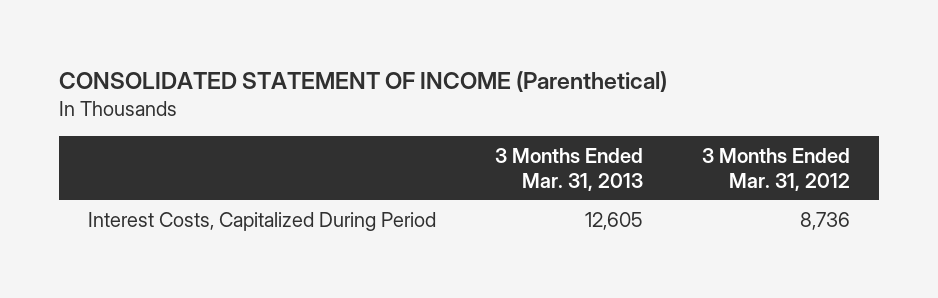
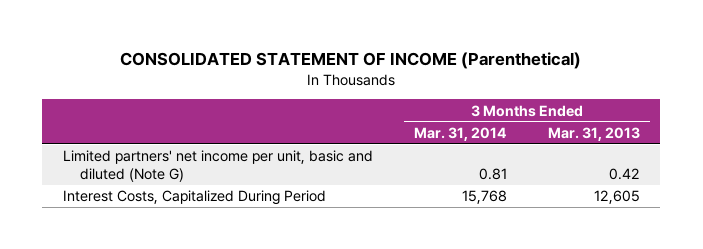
- | 3 Months Ended Mar. 31, 2013 | 3 Months Ended Mar. 31, 2012
+ | 3 Months Ended Mar. 31, 2014 | 3 Months Ended Mar. 31, 2013
+ Limited partners' net income per unit, basic and diluted (Note G) | 0.81 | 0.42

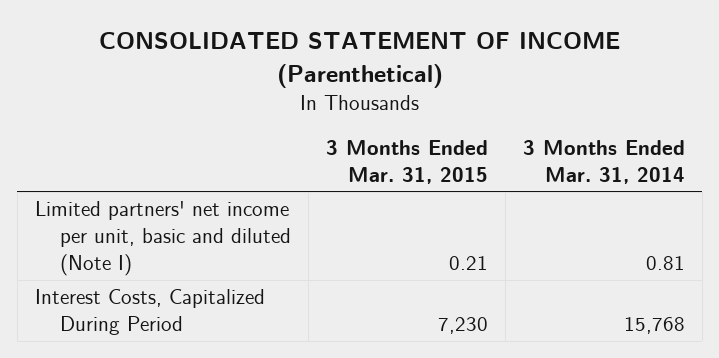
- | 3 Months Ended Mar. 31, 2014 | 3 Months Ended Mar. 31, 2013
+ | 3 Months Ended Mar. 31, 2015 | 3 Months Ended Mar. 31, 2014
- Limited partners' net income per unit, basic and diluted (Note G) | 0.81 | 0.42
+ Limited partners' net income per unit, basic and diluted (Note I) | 0.21 | 0.81

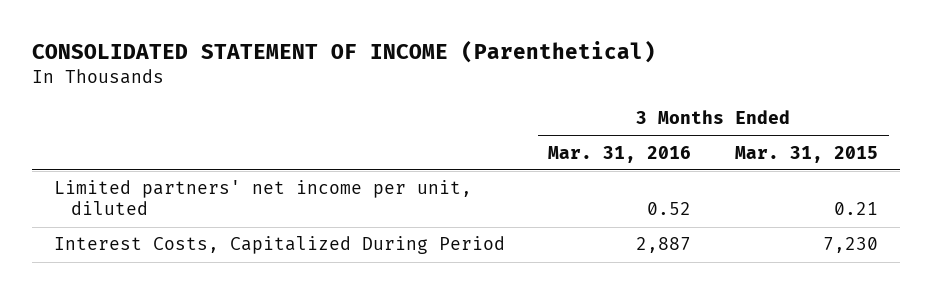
- | 3 Months Ended Mar. 31, 2015 | 3 Months Ended Mar. 31, 2014
+ | 3 Months Ended Mar. 31, 2016 | 3 Months Ended Mar. 31, 2015
- Limited partners' net income per unit, basic and diluted (Note I) | 0.21 | 0.81
+ Limited partners' net income per unit, diluted | 0.52 | 0.21

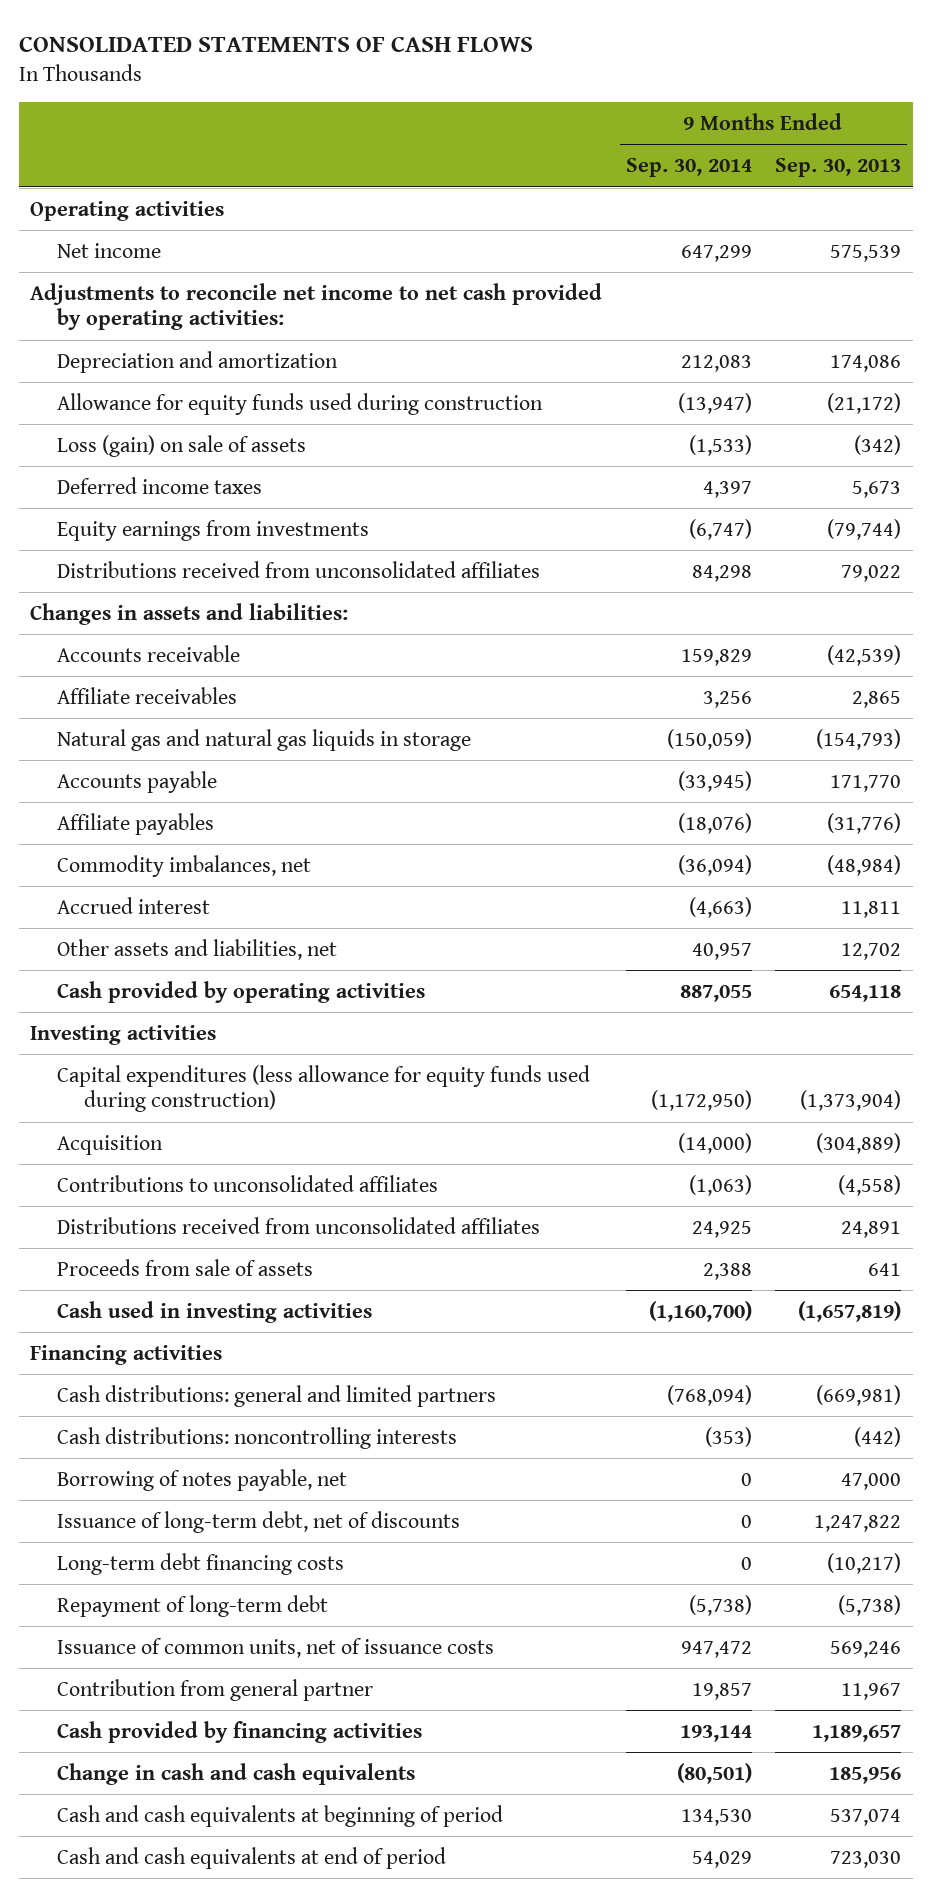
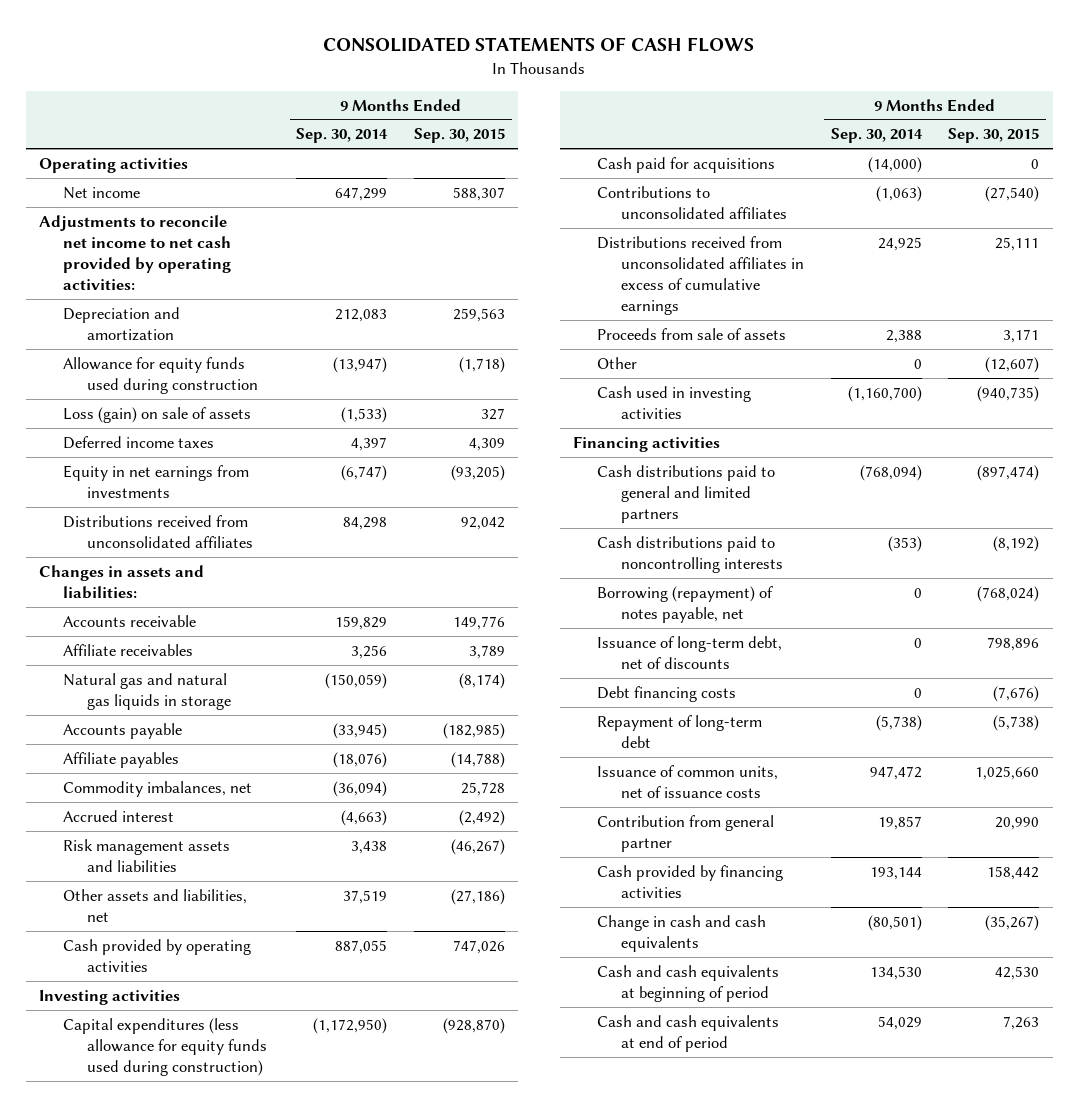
- | 9 Months Ended Sep. 30, 2014 | 9 Months Ended Sep. 30, 2013
+ | 9 Months Ended Sep. 30, 2014 | 9 Months Ended Sep. 30, 2015
- Equity earnings from investments | (6,747) | (79,744)
+ Equity in net earnings from investments | (6,747) | (93,205)
- Other assets and liabilities, net | 40,957 | 12,702
+ Risk management assets and liabilities | 3,438 | (46,267)
+ Other assets and liabilities, net | 37,519 | (27,186)
- Acquisition | (14,000) | (304,889)
+ Cash paid for acquisitions | (14,000) | 0
- Distributions received from unconsolidated affiliates | 24,925 | 24,891
+ Distributions received from unconsolidated affiliates in excess of cumulative earnings | 24,925 | 25,111
+ Other | 0 | (12,607)
- Cash distributions: general and limited partners | (768,094) | (669,981)
- Cash distributions: noncontrolling interests | (353) | (442)
- Borrowing of notes payable, net | 0 | 47,000
+ Cash distributions paid to general and limited partners | (768,094) | (897,474)
+ Cash distributions paid to noncontrolling interests | (353) | (8,192)
+ Borrowing (repayment) of notes payable, net | 0 | (768,024)
- Long-term debt financing costs | 0 | (10,217)
+ Debt financing costs | 0 | (7,676)

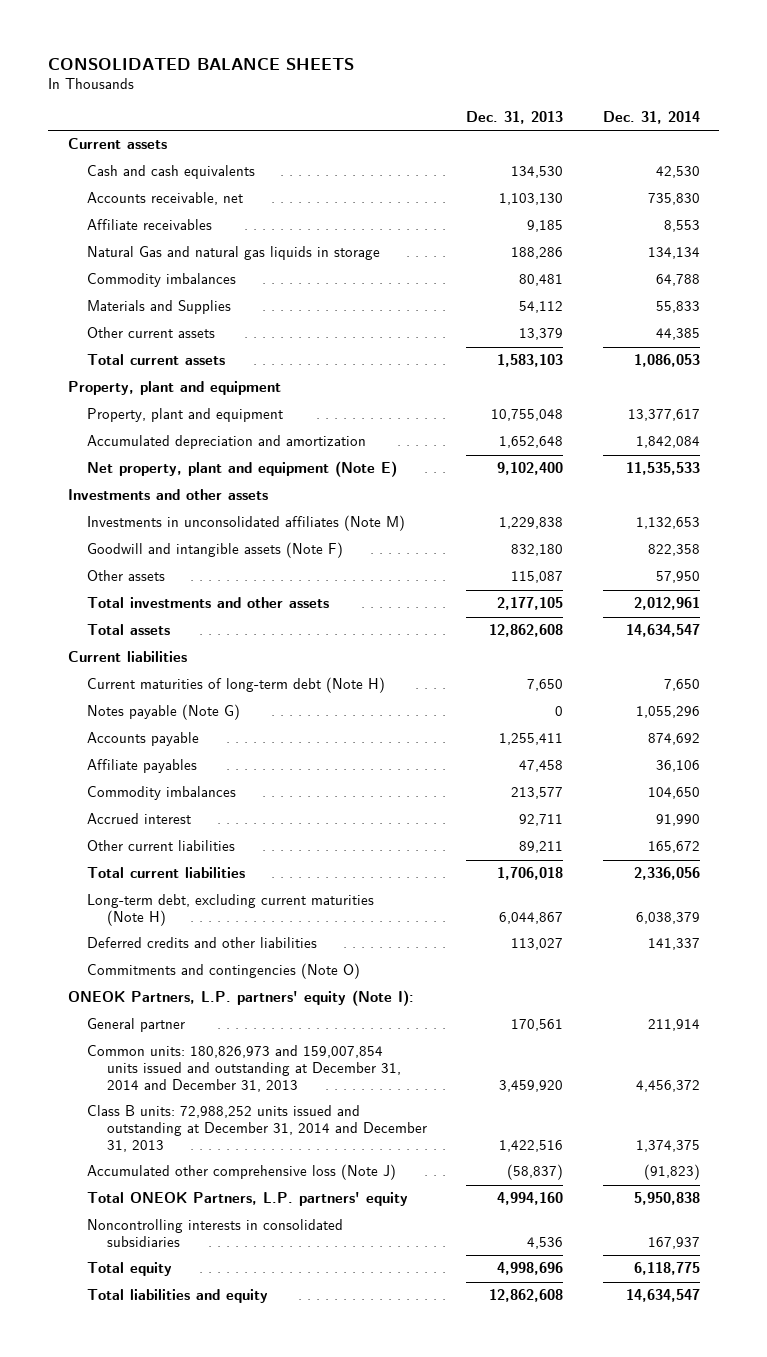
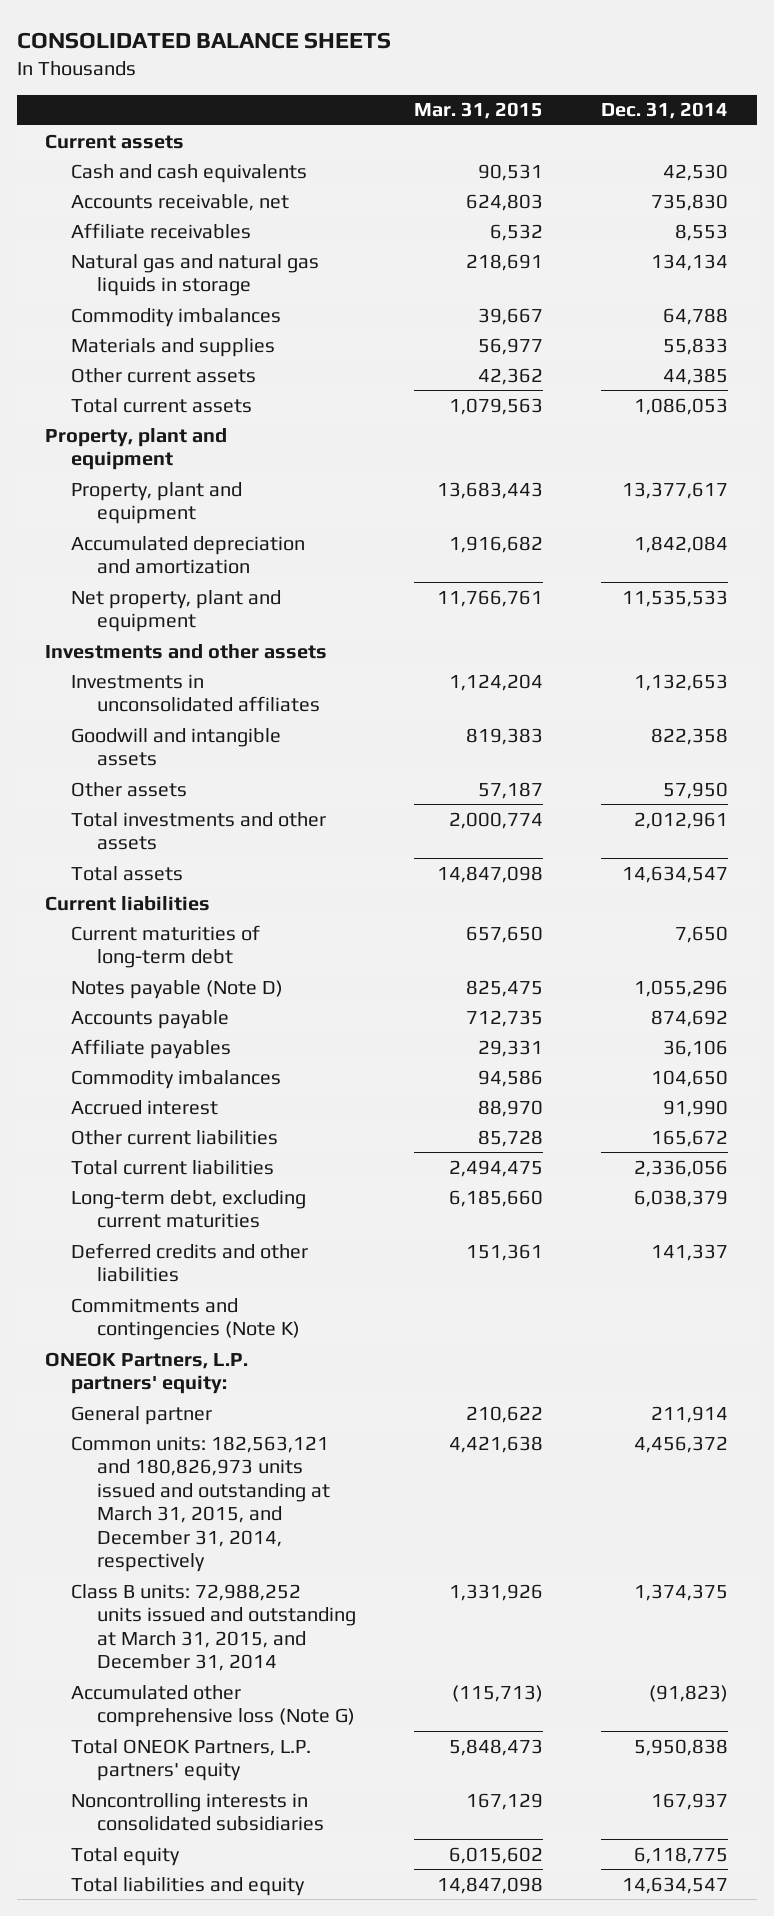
- | Dec. 31, 2013 | Dec. 31, 2014
+ | Mar. 31, 2015 | Dec. 31, 2014
- Natural Gas and natural gas liquids in storage | 188,286 | 134,134
+ Natural gas and natural gas liquids in storage | 218,691 | 134,134
- Materials and Supplies | 54,112 | 55,833
+ Materials and supplies | 56,977 | 55,833
- Net property, plant and equipment (Note E) | 9,102,400 | 11,535,533
+ Net property, plant and equipment | 11,766,761 | 11,535,533
- Investments in unconsolidated affiliates (Note M) | 1,229,838 | 1,132,653
- Goodwill and intangible assets (Note F) | 832,180 | 822,358
+ Investments in unconsolidated affiliates | 1,124,204 | 1,132,653
+ Goodwill and intangible assets | 819,383 | 822,358
- Current maturities of long-term debt (Note H) | 7,650 | 7,650
- Notes payable (Note G) | 0 | 1,055,296
+ Current maturities of long-term debt | 657,650 | 7,650
+ Notes payable (Note D) | 825,475 | 1,055,296
- Long-term debt, excluding current maturities (Note H) | 6,044,867 | 6,038,379
+ Long-term debt, excluding current maturities | 6,185,660 | 6,038,379
- Commitments and contingencies (Note O)
- ONEOK Partners, L.P. partners' equity (Note I):
+ Commitments and contingencies (Note K)
+ ONEOK Partners, L.P. partners' equity:
- Common units: 180,826,973 and 159,007,854 units issued and outstanding at December 31, 2014 and December 31, 2013 | 3,459,920 | 4,456,372
- Class B units: 72,988,252 units issued and outstanding at December 31, 2014 and December 31, 2013 | 1,422,516 | 1,374,375
- Accumulated other comprehensive loss (Note J) | (58,837) | (91,823)
+ Common units: 182,563,121 and 180,826,973 units issued and outstanding at March 31, 2015, and December 31, 2014, respectively | 4,421,638 | 4,456,372
+ Class B units: 72,988,252 units issued and outstanding at March 31, 2015, and December 31, 2014 | 1,331,926 | 1,374,375
+ Accumulated other comprehensive loss (Note G) | (115,713) | (91,823)

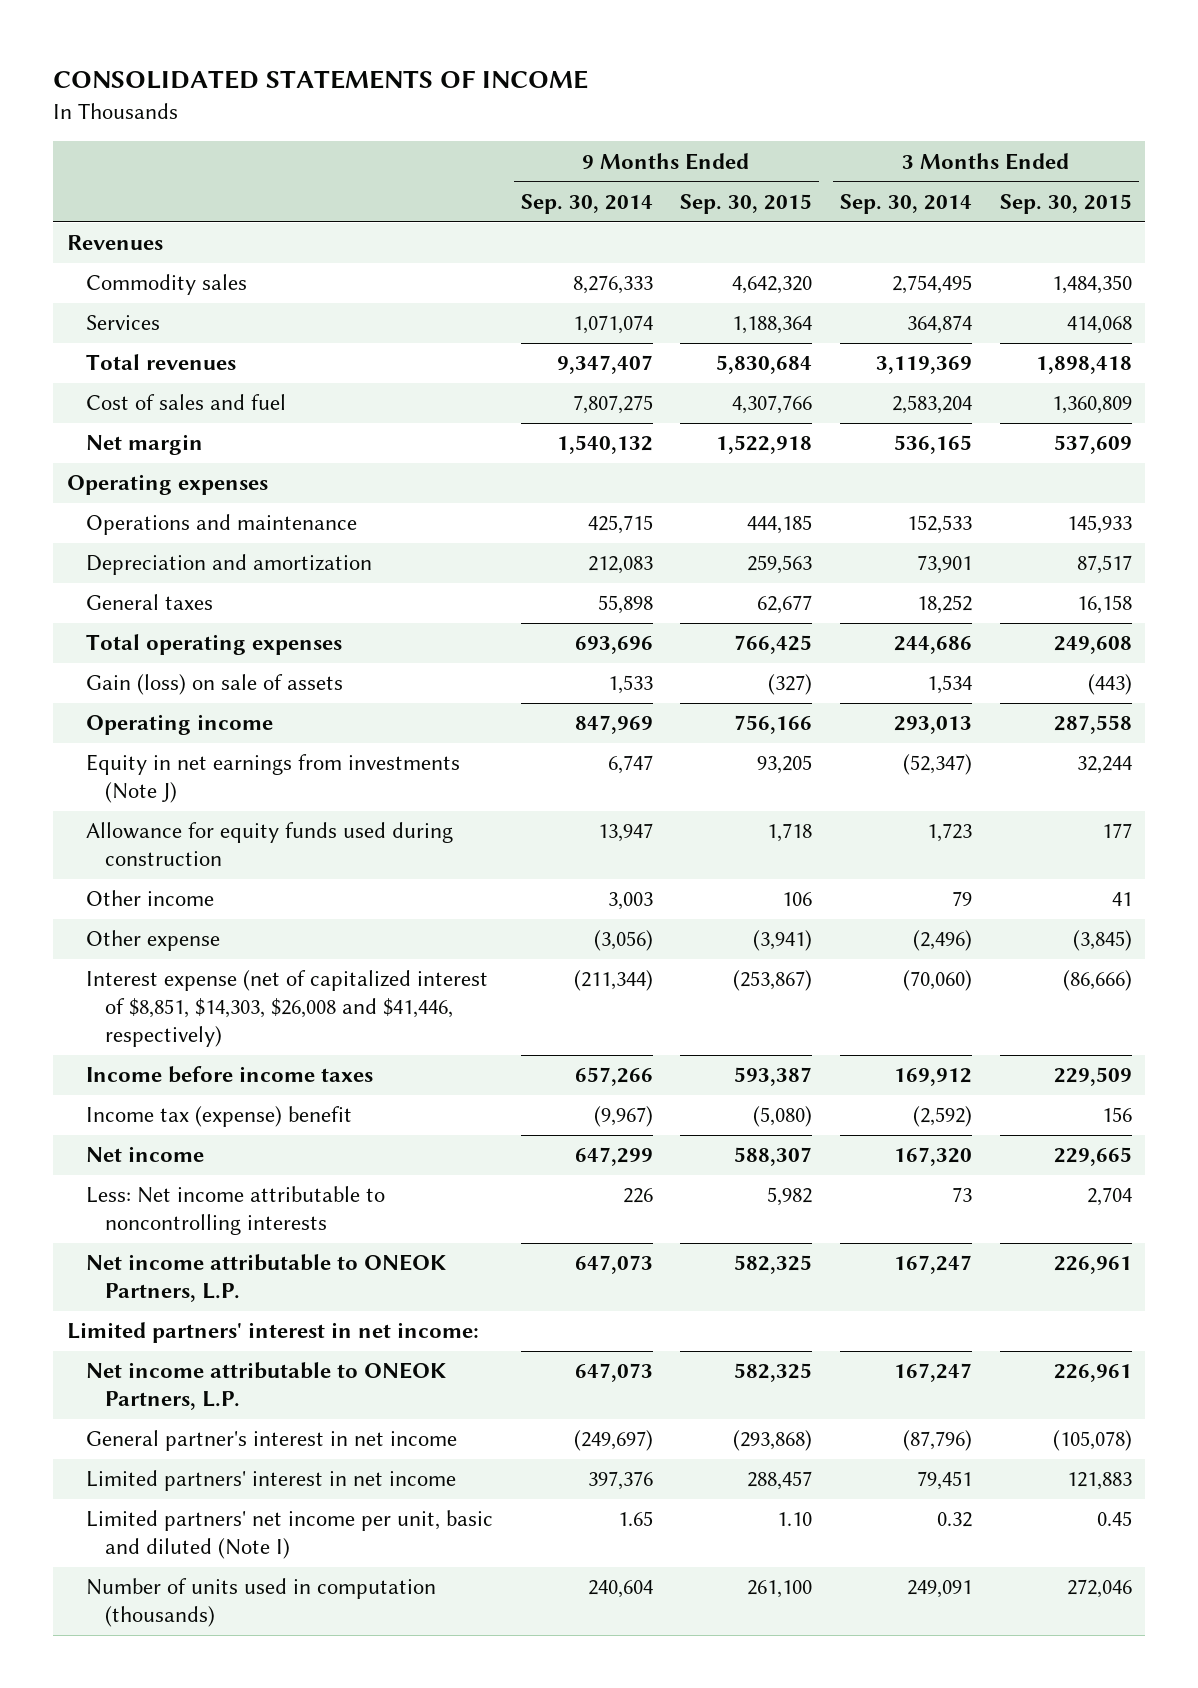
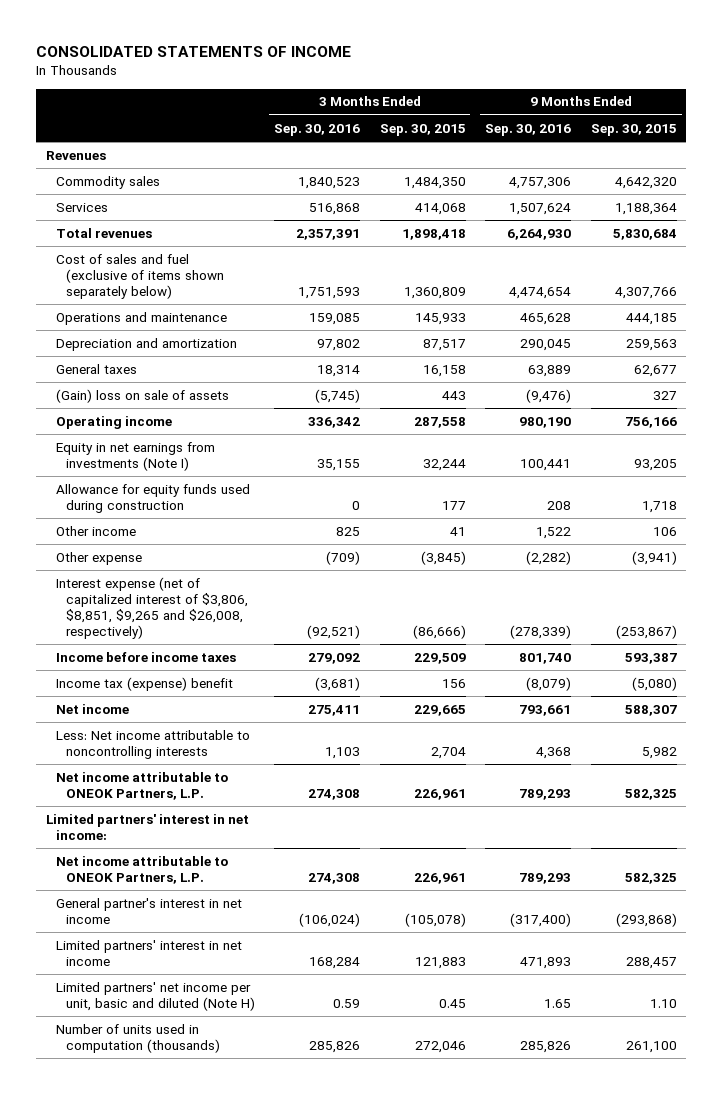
- | 9 Months Ended Sep. 30, 2014 | 9 Months Ended Sep. 30, 2015 | 3 Months Ended Sep. 30, 2014 | 3 Months Ended Sep. 30, 2015
+ | 3 Months Ended Sep. 30, 2016 | 3 Months Ended Sep. 30, 2015 | 9 Months Ended Sep. 30, 2016 | 9 Months Ended Sep. 30, 2015
- Cost of sales and fuel | 7,807,275 | 4,307,766 | 2,583,204 | 1,360,809
- Net margin | 1,540,132 | 1,522,918 | 536,165 | 537,609
- Operating expenses
+ Cost of sales and fuel (exclusive of items shown separately below) | 1,751,593 | 1,360,809 | 4,474,654 | 4,307,766
- Total operating expenses | 693,696 | 766,425 | 244,686 | 249,608
- Gain (loss) on sale of assets | 1,533 | (327) | 1,534 | (443)
+ (Gain) loss on sale of assets | (5,745) | 443 | (9,476) | 327
- Equity in net earnings from investments (Note J) | 6,747 | 93,205 | (52,347) | 32,244
+ Equity in net earnings from investments (Note I) | 35,155 | 32,244 | 100,441 | 93,205
- Interest expense (net of capitalized interest of $8,851, $14,303, $26,008 and $41,446, respectively) | (211,344) | (253,867) | (70,060) | (86,666)
+ Interest expense (net of capitalized interest of $3,806, $8,851, $9,265 and $26,008, respectively) | (92,521) | (86,666) | (278,339) | (253,867)
- Limited partners' net income per unit, basic and diluted (Note I) | 1.65 | 1.10 | 0.32 | 0.45
+ Limited partners' net income per unit, basic and diluted (Note H) | 0.59 | 0.45 | 1.65 | 1.10

